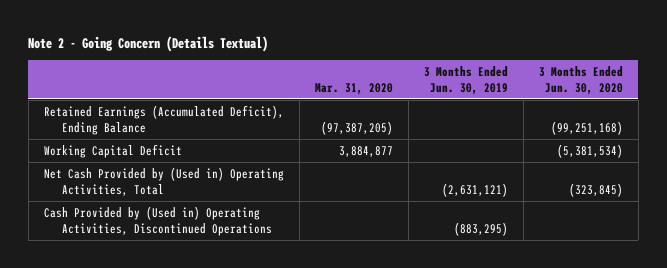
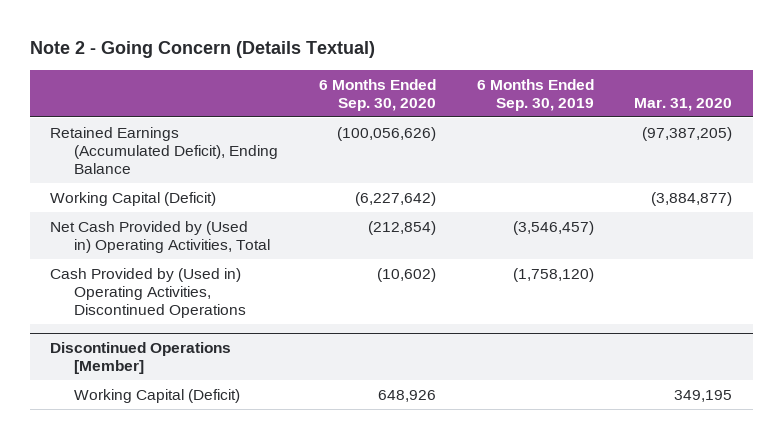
- | Mar. 31, 2020 | 3 Months Ended Jun. 30, 2019 | 3 Months Ended Jun. 30, 2020
+ | 6 Months Ended Sep. 30, 2020 | 6 Months Ended Sep. 30, 2019 | Mar. 31, 2020
- Working Capital Deficit | 3,884,877 | | (5,381,534)
+ Working Capital (Deficit) | (6,227,642) | | (3,884,877)
+ Discontinued Operations [Member]
+ Working Capital (Deficit) | 648,926 | | 349,195

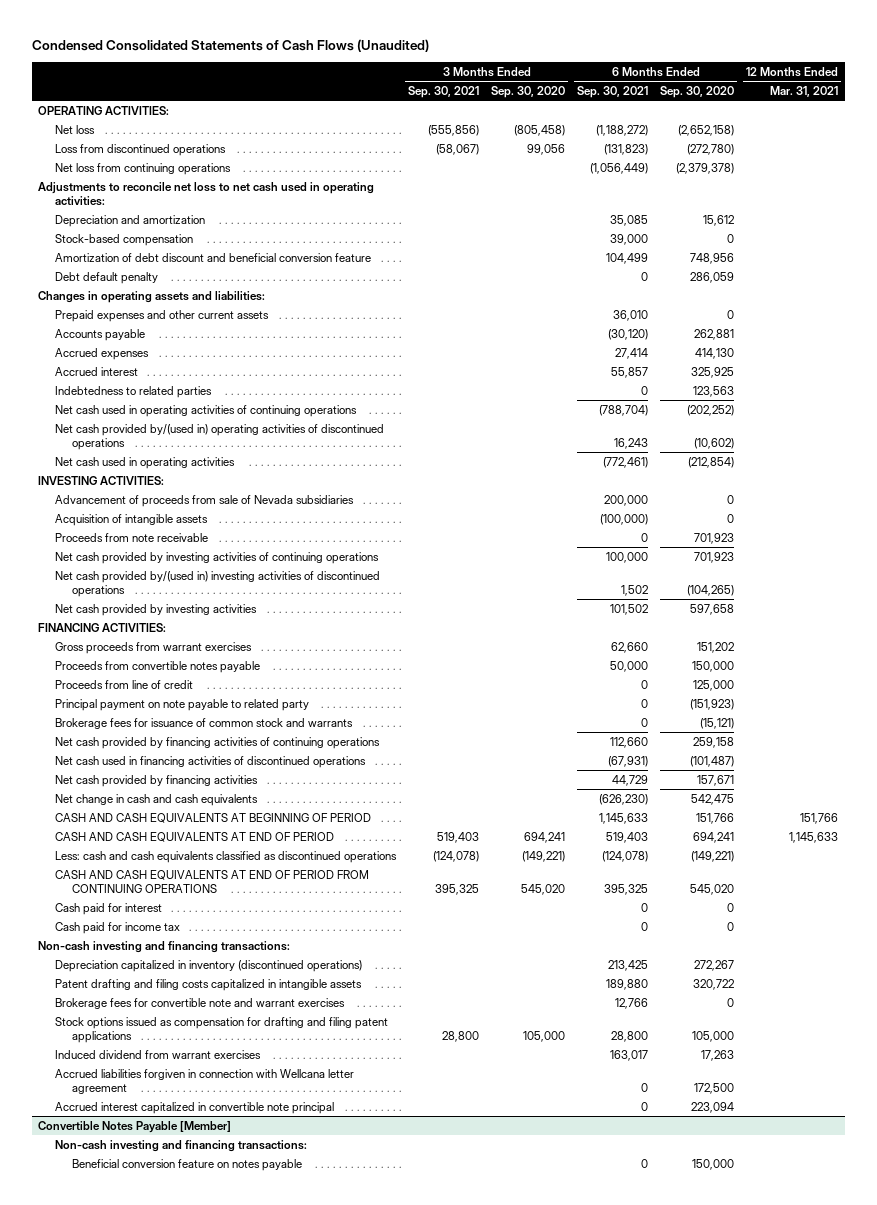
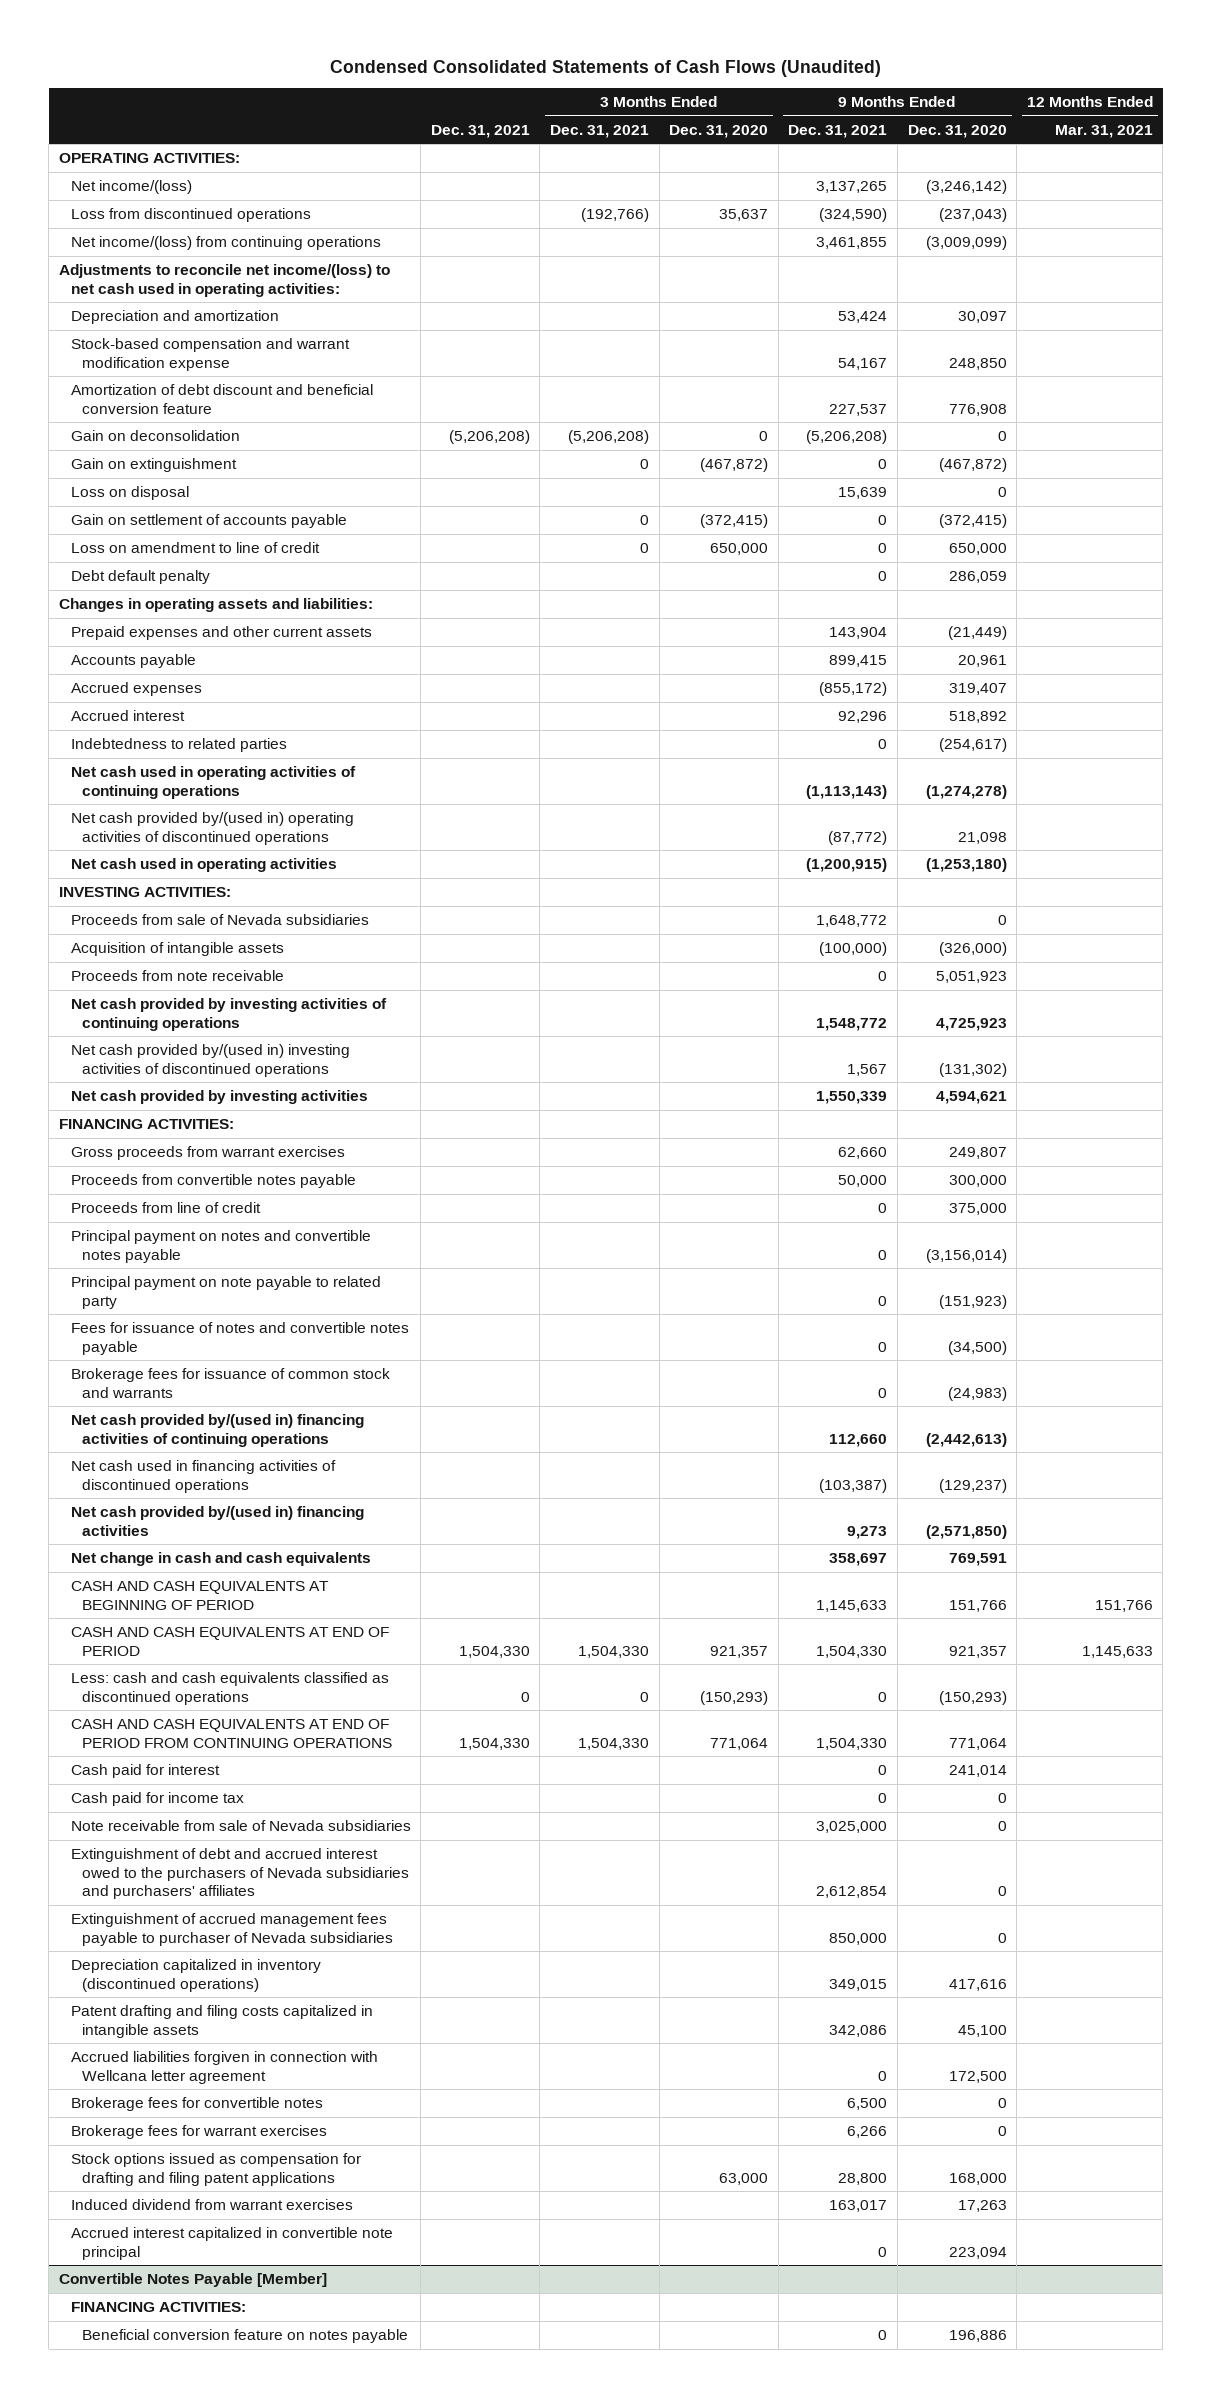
- | 3 Months Ended Sep. 30, 2021 | 3 Months Ended Sep. 30, 2020 | 6 Months Ended Sep. 30, 2021 | 6 Months Ended Sep. 30, 2020 | 12 Months Ended Mar. 31, 2021
+ | Dec. 31, 2021 | 3 Months Ended Dec. 31, 2021 | 3 Months Ended Dec. 31, 2020 | 9 Months Ended Dec. 31, 2021 | 9 Months Ended Dec. 31, 2020 | 12 Months Ended Mar. 31, 2021
- Net loss | (555,856) | (805,458) | (1,188,272) | (2,652,158) |
+ Net income/(loss) | | | | 3,137,265 | (3,246,142) |
- Net loss from continuing operations | | | (1,056,449) | (2,379,378) |
- Adjustments to reconcile net loss to net cash used in operating activities:
+ Net income/(loss) from continuing operations | | | | 3,461,855 | (3,009,099) |
+ Adjustments to reconcile net income/(loss) to net cash used in operating activities:
- Stock-based compensation | | | 39,000 | 0 |
+ Stock-based compensation and warrant modification expense | | | | 54,167 | 248,850 |
+ Gain on deconsolidation | (5,206,208) | (5,206,208) | 0 | (5,206,208) | 0 |
+ Gain on extinguishment | | 0 | (467,872) | 0 | (467,872) |
+ Loss on disposal | | | | 15,639 | 0 |
+ Gain on settlement of accounts payable | | 0 | (372,415) | 0 | (372,415) |
+ Loss on amendment to line of credit | | 0 | 650,000 | 0 | 650,000 |
- Advancement of proceeds from sale of Nevada subsidiaries | | | 200,000 | 0 |
+ Proceeds from sale of Nevada subsidiaries | | | | 1,648,772 | 0 |
+ Principal payment on notes and convertible notes payable | | | | 0 | (3,156,014) |
+ Fees for issuance of notes and convertible notes payable | | | | 0 | (34,500) |
- Net cash provided by financing activities of continuing operations | | | 112,660 | 259,158 |
+ Net cash provided by/(used in) financing activities of continuing operations | | | | 112,660 | (2,442,613) |
- Net cash provided by financing activities | | | 44,729 | 157,671 |
+ Net cash provided by/(used in) financing activities | | | | 9,273 | (2,571,850) |
- Non-cash investing and financing transactions:
+ Note receivable from sale of Nevada subsidiaries | | | | 3,025,000 | 0 |
+ Extinguishment of debt and accrued interest owed to the purchasers of Nevada subsidiaries and purchasers' affiliates | | | | 2,612,854 | 0 |
+ Extinguishment of accrued management fees payable to purchaser of Nevada subsidiaries | | | | 850,000 | 0 |
- Brokerage fees for convertible note and warrant exercises | | | 12,766 | 0 |
moved up: Accrued liabilities forgiven in connection with Wellcana letter agreement | | | | 0 | 172,500 |
+ Brokerage fees for convertible notes | | | | 6,500 | 0 |
+ Brokerage fees for warrant exercises | | | | 6,266 | 0 |
@ Convertible Notes Payable [Member]
- Non-cash investing and financing transactions:
+ FINANCING ACTIVITIES:

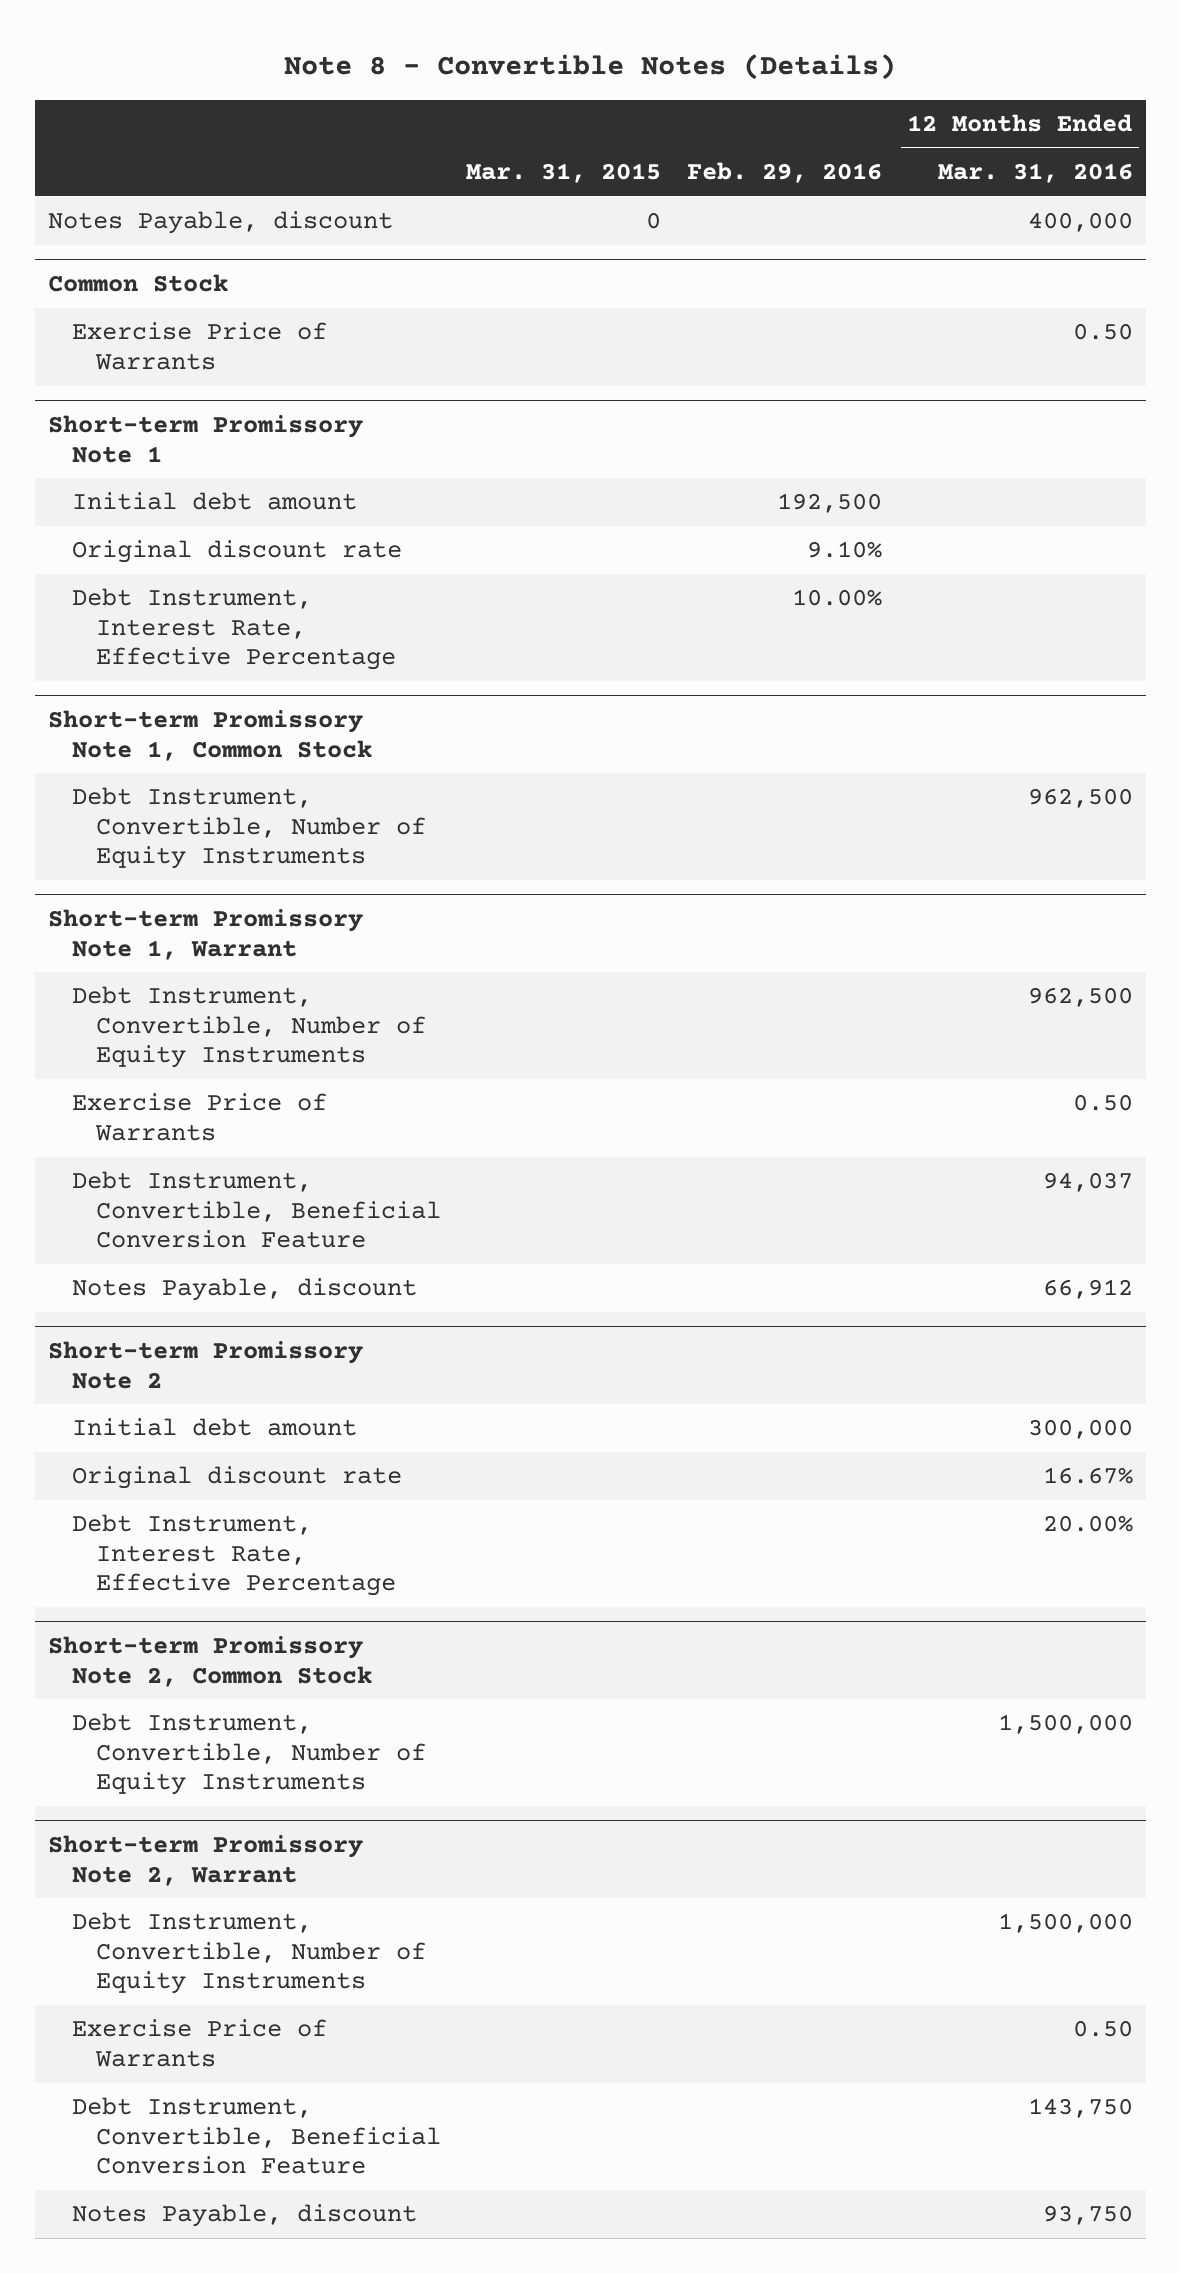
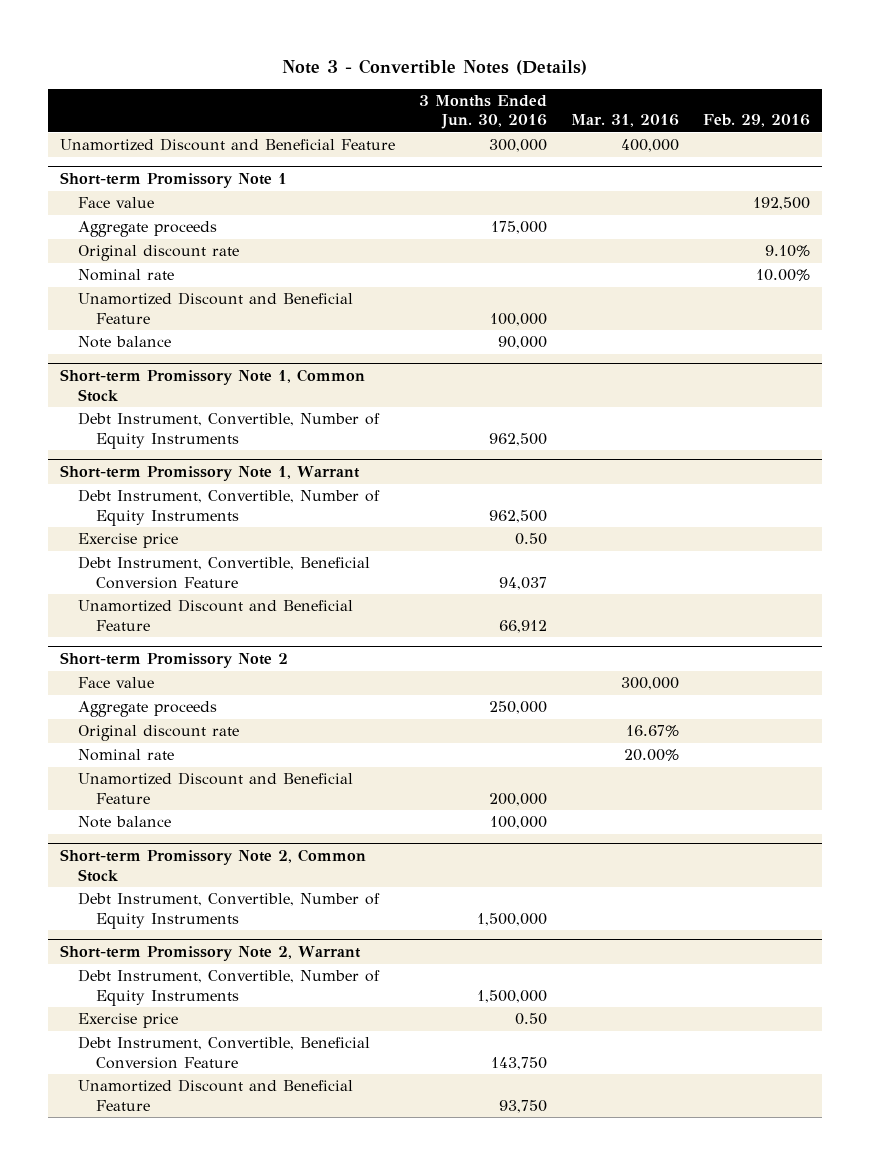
- Note 8 - Convertible Notes (Details)
+ Note 3 - Convertible Notes (Details)
- | Mar. 31, 2015 | Feb. 29, 2016 | 12 Months Ended Mar. 31, 2016
+ | 3 Months Ended Jun. 30, 2016 | Mar. 31, 2016 | Feb. 29, 2016
- Notes Payable, discount | 0 | | 400,000
- Common Stock
- Exercise Price of Warrants | | | 0.50
+ Unamortized Discount and Beneficial Feature | 300,000 | 400,000 |
@ Short-term Promissory Note 1
- Initial debt amount | | 192,500 |
+ Face value | | | 192,500
+ Aggregate proceeds | 175,000 | |
- Debt Instrument, Interest Rate, Effective Percentage | | 10.00% |
+ Nominal rate | | | 10.00%
+ Unamortized Discount and Beneficial Feature | 100,000 | |
+ Note balance | 90,000 | |
@ Short-term Promissory Note 1, Warrant
- Exercise Price of Warrants | | | 0.50
+ Exercise price | 0.50 | |
- Notes Payable, discount | | | 66,912
+ Unamortized Discount and Beneficial Feature | 66,912 | |
@ Short-term Promissory Note 2
- Initial debt amount | | | 300,000
+ Face value | | 300,000 |
+ Aggregate proceeds | 250,000 | |
- Debt Instrument, Interest Rate, Effective Percentage | | | 20.00%
+ Nominal rate | | 20.00% |
+ Unamortized Discount and Beneficial Feature | 200,000 | |
+ Note balance | 100,000 | |
@ Short-term Promissory Note 2, Warrant
- Exercise Price of Warrants | | | 0.50
+ Exercise price | 0.50 | |
- Notes Payable, discount | | | 93,750
+ Unamortized Discount and Beneficial Feature | 93,750 | |

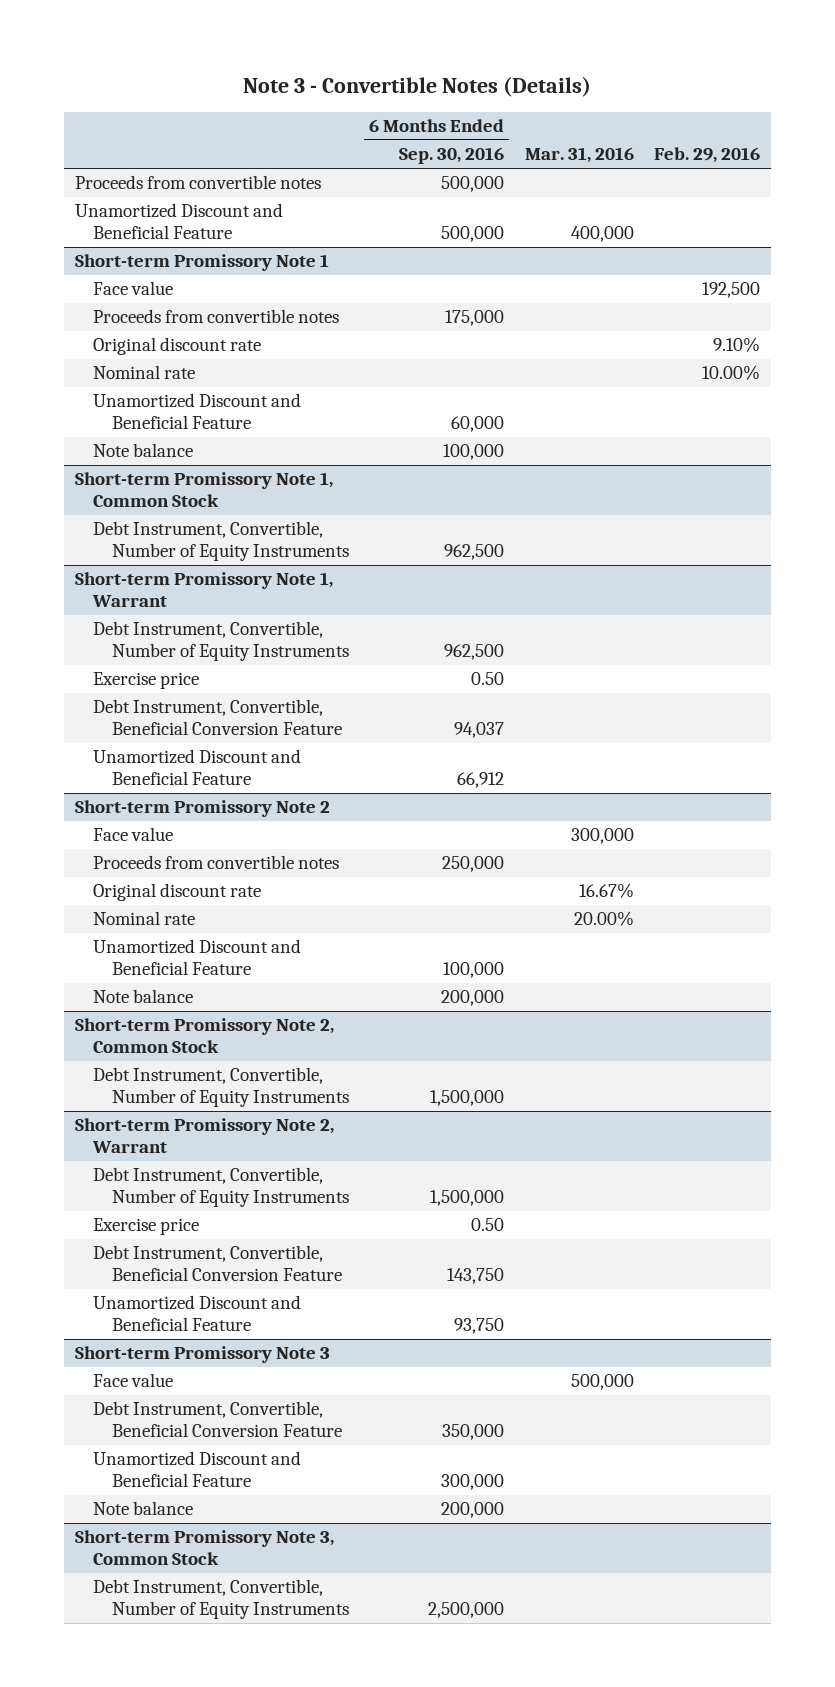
- | 3 Months Ended Jun. 30, 2016 | Mar. 31, 2016 | Feb. 29, 2016
+ | 6 Months Ended Sep. 30, 2016 | Mar. 31, 2016 | Feb. 29, 2016
+ Proceeds from convertible notes | 500,000 | |
@ Short-term Promissory Note 1
- Aggregate proceeds | 175,000 | |
+ Proceeds from convertible notes | 175,000 | |
@ Short-term Promissory Note 2
- Aggregate proceeds | 250,000 | |
+ Proceeds from convertible notes | 250,000 | |
+ Short-term Promissory Note 3
+ Face value | | 500,000 |
+ Debt Instrument, Convertible, Beneficial Conversion Feature | 350,000 | |
+ Unamortized Discount and Beneficial Feature | 300,000 | |
+ Note balance | 200,000 | |
+ Short-term Promissory Note 3, Common Stock
+ Debt Instrument, Convertible, Number of Equity Instruments | 2,500,000 | |

